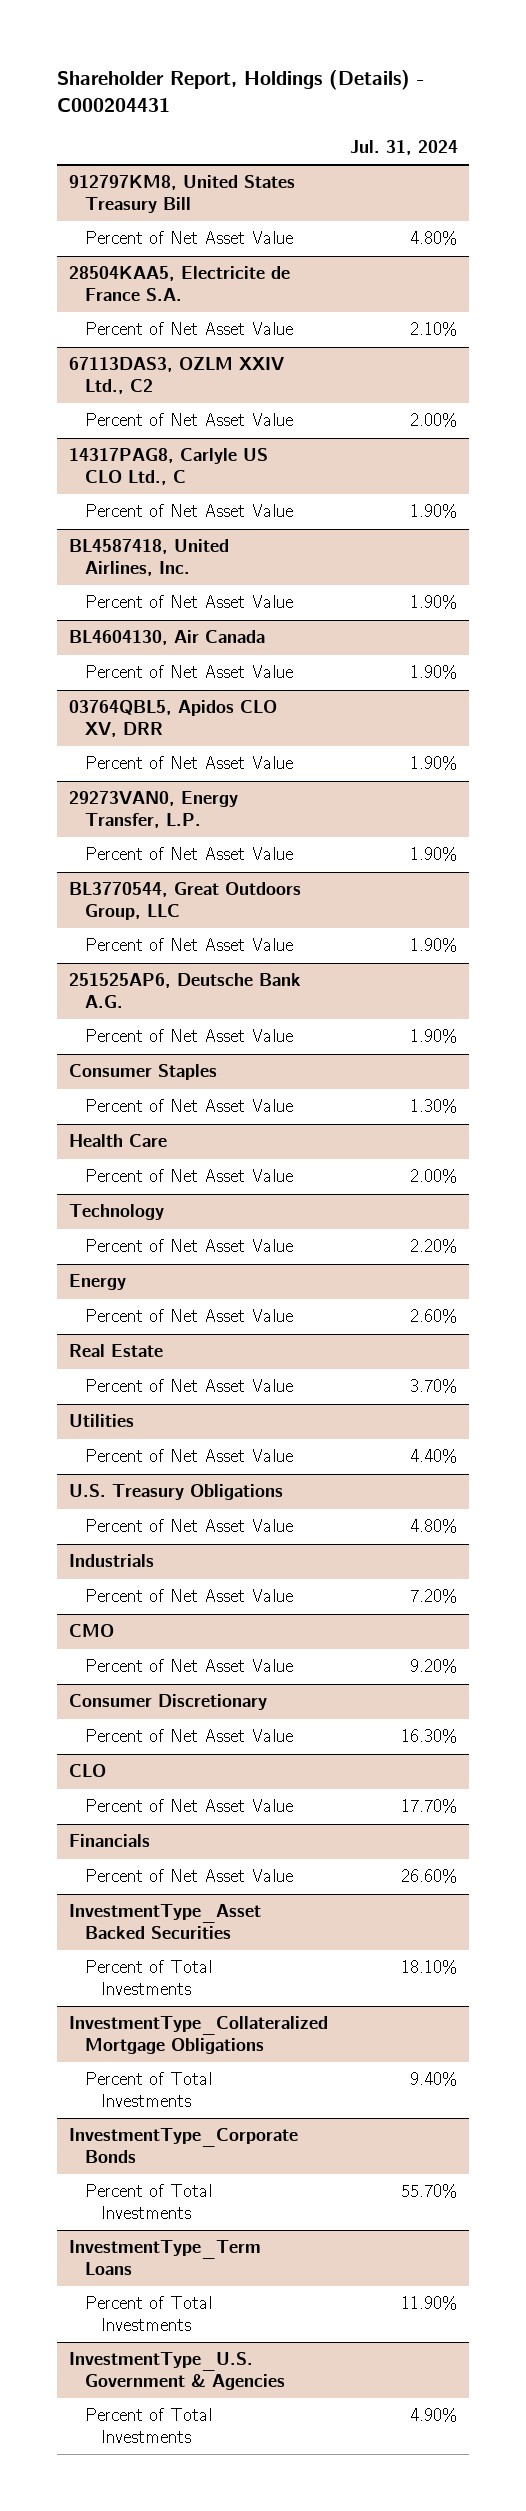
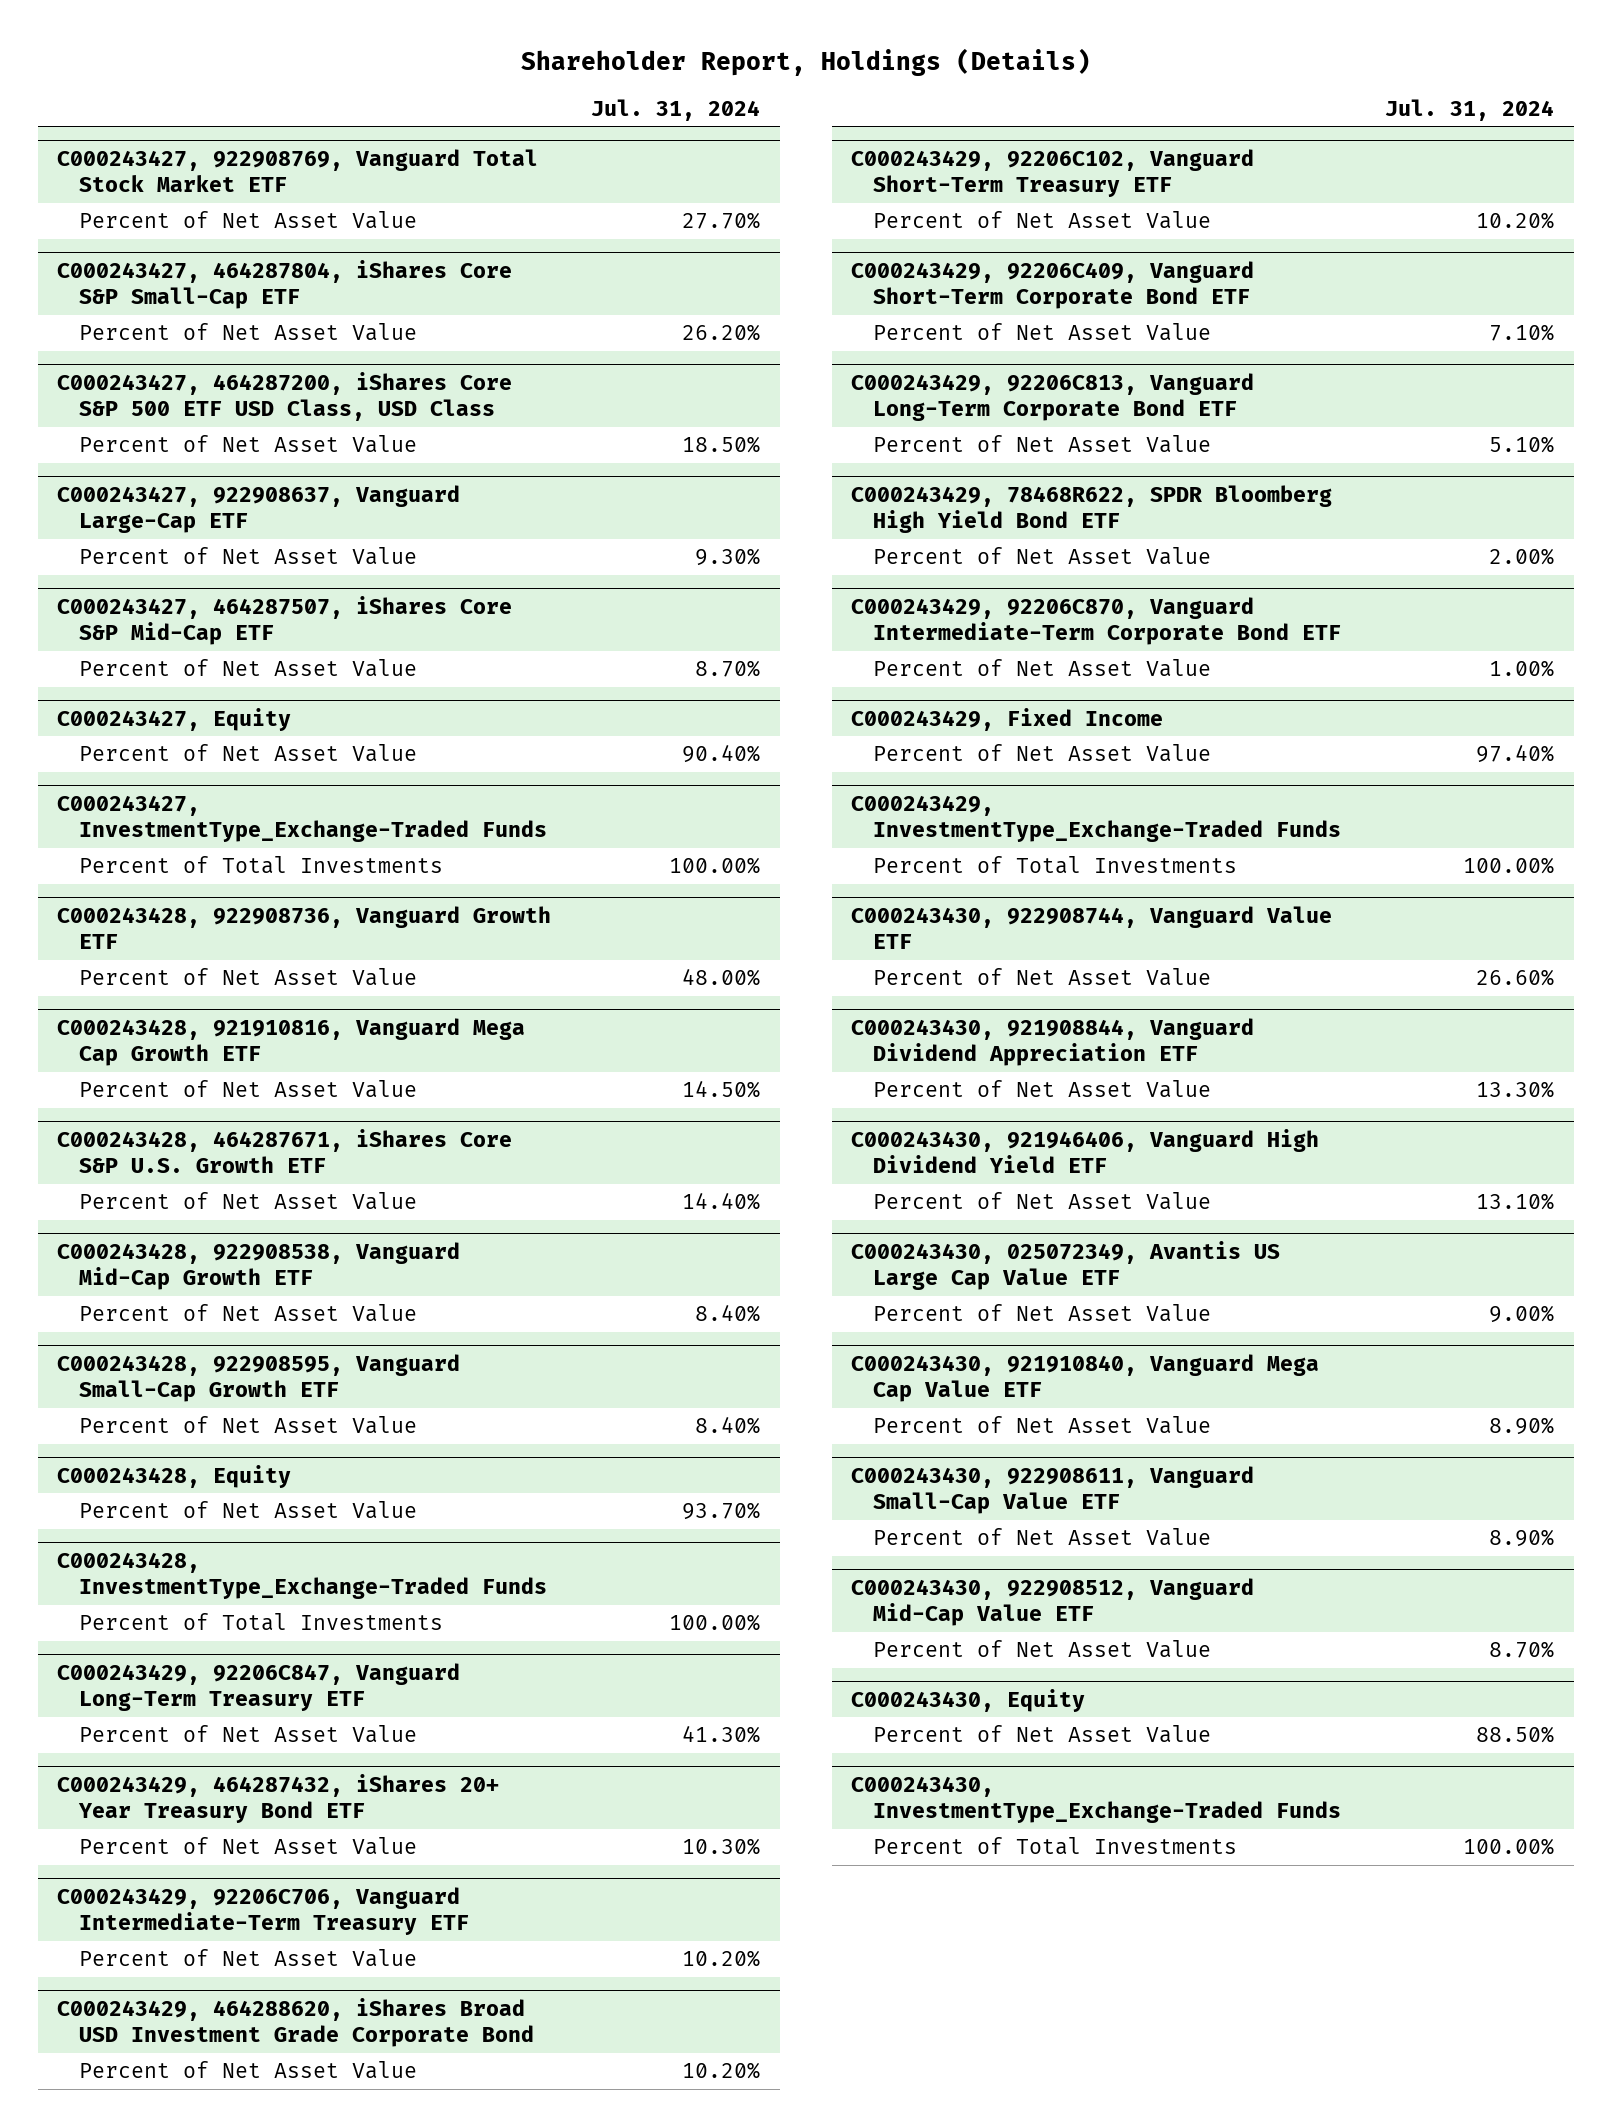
- Shareholder Report, Holdings (Details) - C000204431
+ Shareholder Report, Holdings (Details)
- 912797KM8, United States Treasury Bill
- Percent of Net Asset Value | 4.80%
- 28504KAA5, Electricite de France S.A.
- Percent of Net Asset Value | 2.10%
- 67113DAS3, OZLM XXIV Ltd., C2
- Percent of Net Asset Value | 2.00%
- 14317PAG8, Carlyle US CLO Ltd., C
- Percent of Net Asset Value | 1.90%
- BL4587418, United Airlines, Inc.
- Percent of Net Asset Value | 1.90%
- BL4604130, Air Canada
- Percent of Net Asset Value | 1.90%
- 03764QBL5, Apidos CLO XV, DRR
- Percent of Net Asset Value | 1.90%
- 29273VAN0, Energy Transfer, L.P.
- Percent of Net Asset Value | 1.90%
- BL3770544, Great Outdoors Group, LLC
- Percent of Net Asset Value | 1.90%
- 251525AP6, Deutsche Bank A.G.
- Percent of Net Asset Value | 1.90%
- Consumer Staples
- Percent of Net Asset Value | 1.30%
- Health Care
+ C000243427, 922908769, Vanguard Total Stock Market ETF
+ Percent of Net Asset Value | 27.70%
+ C000243427, 464287804, iShares Core S&P Small-Cap ETF
+ Percent of Net Asset Value | 26.20%
+ C000243427, 464287200, iShares Core S&P 500 ETF USD Class, USD Class
+ Percent of Net Asset Value | 18.50%
+ C000243427, 922908637, Vanguard Large-Cap ETF
+ Percent of Net Asset Value | 9.30%
+ C000243427, 464287507, iShares Core S&P Mid-Cap ETF
+ Percent of Net Asset Value | 8.70%
+ C000243427, Equity
+ Percent of Net Asset Value | 90.40%
+ C000243427, InvestmentType_Exchange-Traded Funds
+ Percent of Total Investments | 100.00%
+ C000243428, 922908736, Vanguard Growth ETF
+ Percent of Net Asset Value | 48.00%
+ C000243428, 921910816, Vanguard Mega Cap Growth ETF
+ Percent of Net Asset Value | 14.50%
+ C000243428, 464287671, iShares Core S&P U.S. Growth ETF
+ Percent of Net Asset Value | 14.40%
+ C000243428, 922908538, Vanguard Mid-Cap Growth ETF
+ Percent of Net Asset Value | 8.40%
+ C000243428, 922908595, Vanguard Small-Cap Growth ETF
+ Percent of Net Asset Value | 8.40%
+ C000243428, Equity
+ Percent of Net Asset Value | 93.70%
+ C000243428, InvestmentType_Exchange-Traded Funds
+ Percent of Total Investments | 100.00%
+ C000243429, 92206C847, Vanguard Long-Term Treasury ETF
+ Percent of Net Asset Value | 41.30%
+ C000243429, 464287432, iShares 20+ Year Treasury Bond ETF
+ Percent of Net Asset Value | 10.30%
+ C000243429, 92206C706, Vanguard Intermediate-Term Treasury ETF
+ Percent of Net Asset Value | 10.20%
+ C000243429, 464288620, iShares Broad USD Investment Grade Corporate Bond
+ Percent of Net Asset Value | 10.20%
+ C000243429, 92206C102, Vanguard Short-Term Treasury ETF
+ Percent of Net Asset Value | 10.20%
+ C000243429, 92206C409, Vanguard Short-Term Corporate Bond ETF
+ Percent of Net Asset Value | 7.10%
+ C000243429, 92206C813, Vanguard Long-Term Corporate Bond ETF
+ Percent of Net Asset Value | 5.10%
+ C000243429, 78468R622, SPDR Bloomberg High Yield Bond ETF
- Technology
- Percent of Net Asset Value | 2.20%
- Energy
- Percent of Net Asset Value | 2.60%
- Real Estate
- Percent of Net Asset Value | 3.70%
- Utilities
- Percent of Net Asset Value | 4.40%
- U.S. Treasury Obligations
- Percent of Net Asset Value | 4.80%
- Industrials
- Percent of Net Asset Value | 7.20%
- CMO
- Percent of Net Asset Value | 9.20%
- Consumer Discretionary
- Percent of Net Asset Value | 16.30%
- CLO
- Percent of Net Asset Value | 17.70%
- Financials
+ C000243429, 92206C870, Vanguard Intermediate-Term Corporate Bond ETF
+ Percent of Net Asset Value | 1.00%
+ C000243429, Fixed Income
+ Percent of Net Asset Value | 97.40%
+ C000243429, InvestmentType_Exchange-Traded Funds
+ Percent of Total Investments | 100.00%
+ C000243430, 922908744, Vanguard Value ETF
- InvestmentType_Asset Backed Securities
- Percent of Total Investments | 18.10%
- InvestmentType_Collateralized Mortgage Obligations
- Percent of Total Investments | 9.40%
- InvestmentType_Corporate Bonds
- Percent of Total Investments | 55.70%
- InvestmentType_Term Loans
- Percent of Total Investments | 11.90%
- InvestmentType_U.S. Government & Agencies
- Percent of Total Investments | 4.90%
+ C000243430, 921908844, Vanguard Dividend Appreciation ETF
+ Percent of Net Asset Value | 13.30%
+ C000243430, 921946406, Vanguard High Dividend Yield ETF
+ Percent of Net Asset Value | 13.10%
+ C000243430, 025072349, Avantis US Large Cap Value ETF
+ Percent of Net Asset Value | 9.00%
+ C000243430, 921910840, Vanguard Mega Cap Value ETF
+ Percent of Net Asset Value | 8.90%
+ C000243430, 922908611, Vanguard Small-Cap Value ETF
+ Percent of Net Asset Value | 8.90%
+ C000243430, 922908512, Vanguard Mid-Cap Value ETF
+ Percent of Net Asset Value | 8.70%
+ C000243430, Equity
+ Percent of Net Asset Value | 88.50%
+ C000243430, InvestmentType_Exchange-Traded Funds
+ Percent of Total Investments | 100.00%

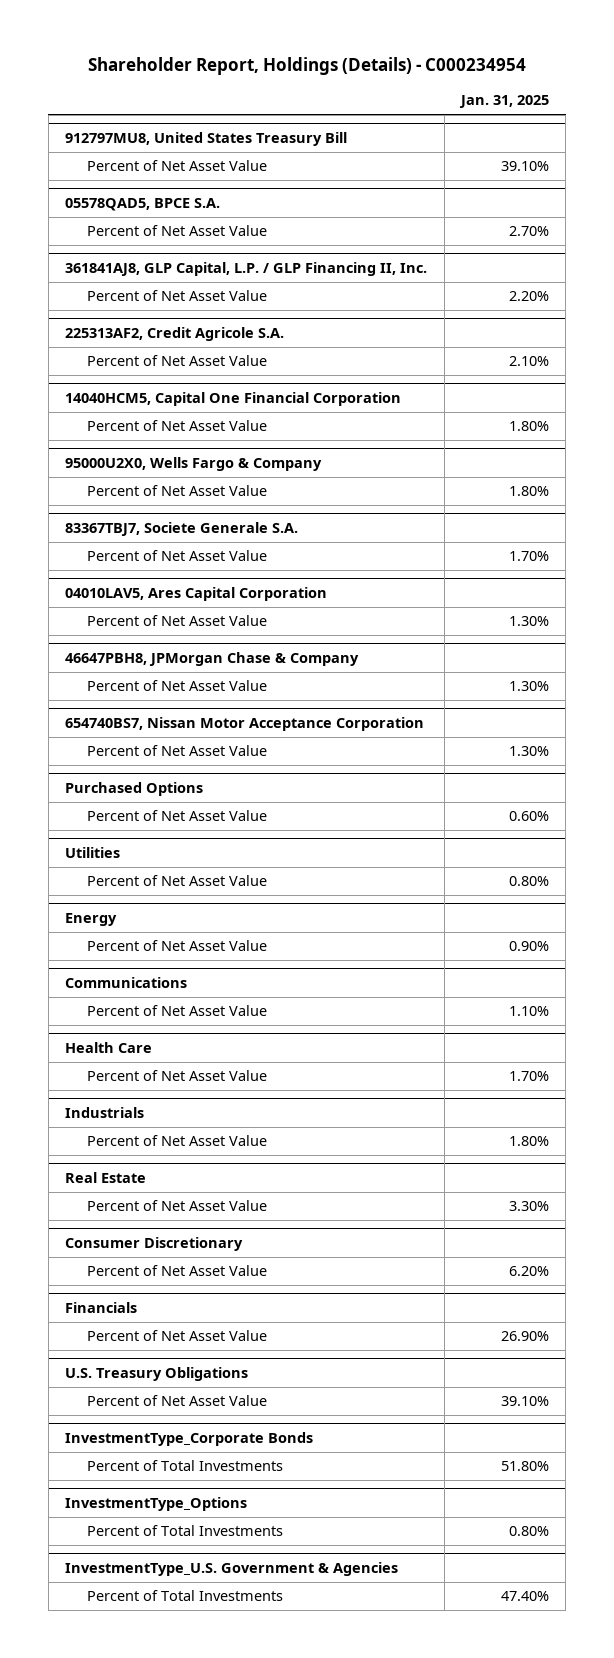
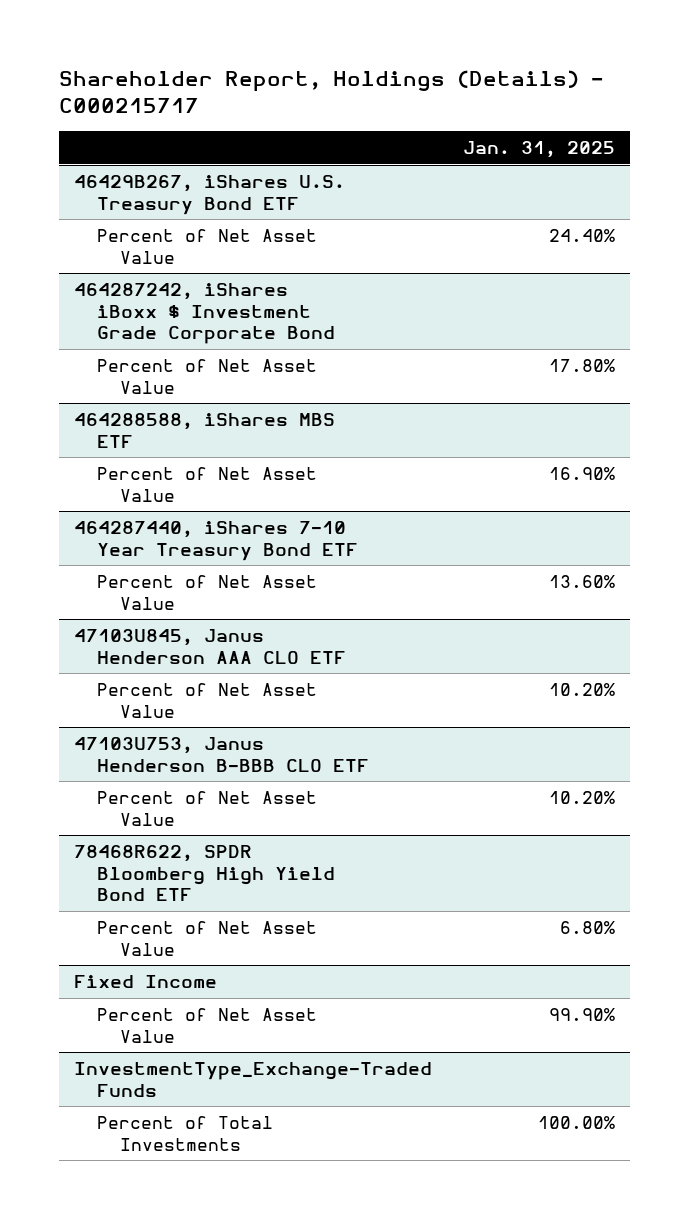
- Shareholder Report, Holdings (Details) - C000234954
+ Shareholder Report, Holdings (Details) - C000215717
- 912797MU8, United States Treasury Bill
- Percent of Net Asset Value | 39.10%
- 05578QAD5, BPCE S.A.
- Percent of Net Asset Value | 2.70%
- 361841AJ8, GLP Capital, L.P. / GLP Financing II, Inc.
- Percent of Net Asset Value | 2.20%
- 225313AF2, Credit Agricole S.A.
- Percent of Net Asset Value | 2.10%
- 14040HCM5, Capital One Financial Corporation
- Percent of Net Asset Value | 1.80%
- 95000U2X0, Wells Fargo & Company
- Percent of Net Asset Value | 1.80%
- 83367TBJ7, Societe Generale S.A.
- Percent of Net Asset Value | 1.70%
- 04010LAV5, Ares Capital Corporation
- Percent of Net Asset Value | 1.30%
- 46647PBH8, JPMorgan Chase & Company
- Percent of Net Asset Value | 1.30%
- 654740BS7, Nissan Motor Acceptance Corporation
- Percent of Net Asset Value | 1.30%
- Purchased Options
- Percent of Net Asset Value | 0.60%
- Utilities
- Percent of Net Asset Value | 0.80%
- Energy
- Percent of Net Asset Value | 0.90%
- Communications
- Percent of Net Asset Value | 1.10%
- Health Care
- Percent of Net Asset Value | 1.70%
- Industrials
- Percent of Net Asset Value | 1.80%
- Real Estate
- Percent of Net Asset Value | 3.30%
- Consumer Discretionary
- Percent of Net Asset Value | 6.20%
- Financials
- Percent of Net Asset Value | 26.90%
- U.S. Treasury Obligations
- Percent of Net Asset Value | 39.10%
- InvestmentType_Corporate Bonds
- Percent of Total Investments | 51.80%
- InvestmentType_Options
- Percent of Total Investments | 0.80%
- InvestmentType_U.S. Government & Agencies
- Percent of Total Investments | 47.40%
+ 46429B267, iShares U.S. Treasury Bond ETF
+ Percent of Net Asset Value | 24.40%
+ 464287242, iShares iBoxx $ Investment Grade Corporate Bond
+ Percent of Net Asset Value | 17.80%
+ 464288588, iShares MBS ETF
+ Percent of Net Asset Value | 16.90%
+ 464287440, iShares 7-10 Year Treasury Bond ETF
+ Percent of Net Asset Value | 13.60%
+ 47103U845, Janus Henderson AAA CLO ETF
+ Percent of Net Asset Value | 10.20%
+ 47103U753, Janus Henderson B-BBB CLO ETF
+ Percent of Net Asset Value | 10.20%
+ 78468R622, SPDR Bloomberg High Yield Bond ETF
+ Percent of Net Asset Value | 6.80%
+ Fixed Income
+ Percent of Net Asset Value | 99.90%
+ InvestmentType_Exchange-Traded Funds
+ Percent of Total Investments | 100.00%

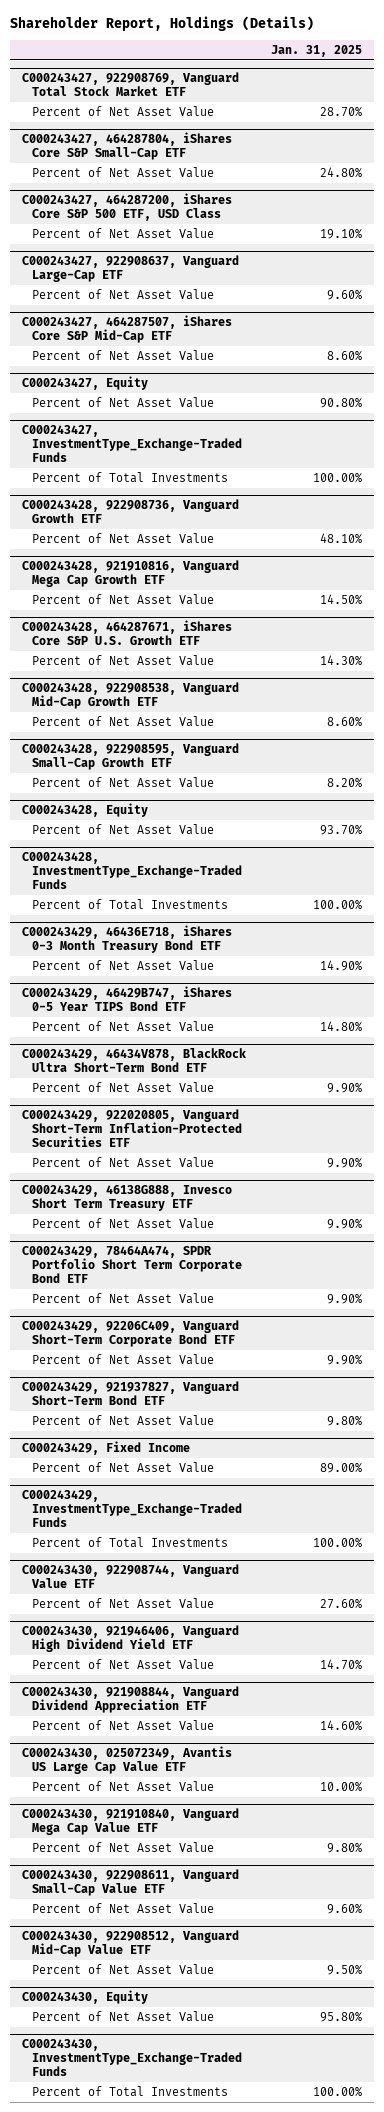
- Shareholder Report, Holdings (Details) - C000215717
+ Shareholder Report, Holdings (Details)
- 46429B267, iShares U.S. Treasury Bond ETF
- Percent of Net Asset Value | 24.40%
- 464287242, iShares iBoxx $ Investment Grade Corporate Bond
- Percent of Net Asset Value | 17.80%
- 464288588, iShares MBS ETF
- Percent of Net Asset Value | 16.90%
- 464287440, iShares 7-10 Year Treasury Bond ETF
- Percent of Net Asset Value | 13.60%
- 47103U845, Janus Henderson AAA CLO ETF
- Percent of Net Asset Value | 10.20%
- 47103U753, Janus Henderson B-BBB CLO ETF
- Percent of Net Asset Value | 10.20%
- 78468R622, SPDR Bloomberg High Yield Bond ETF
- Percent of Net Asset Value | 6.80%
- Fixed Income
- Percent of Net Asset Value | 99.90%
- InvestmentType_Exchange-Traded Funds
+ C000243427, 922908769, Vanguard Total Stock Market ETF
+ Percent of Net Asset Value | 28.70%
+ C000243427, 464287804, iShares Core S&P Small-Cap ETF
+ Percent of Net Asset Value | 24.80%
+ C000243427, 464287200, iShares Core S&P 500 ETF, USD Class
+ Percent of Net Asset Value | 19.10%
+ C000243427, 922908637, Vanguard Large-Cap ETF
+ Percent of Net Asset Value | 9.60%
+ C000243427, 464287507, iShares Core S&P Mid-Cap ETF
+ Percent of Net Asset Value | 8.60%
+ C000243427, Equity
+ Percent of Net Asset Value | 90.80%
+ C000243427, InvestmentType_Exchange-Traded Funds
+ C000243428, 922908736, Vanguard Growth ETF
+ Percent of Net Asset Value | 48.10%
+ C000243428, 921910816, Vanguard Mega Cap Growth ETF
+ Percent of Net Asset Value | 14.50%
+ C000243428, 464287671, iShares Core S&P U.S. Growth ETF
+ Percent of Net Asset Value | 14.30%
+ C000243428, 922908538, Vanguard Mid-Cap Growth ETF
+ Percent of Net Asset Value | 8.60%
+ C000243428, 922908595, Vanguard Small-Cap Growth ETF
+ Percent of Net Asset Value | 8.20%
+ C000243428, Equity
+ Percent of Net Asset Value | 93.70%
+ C000243428, InvestmentType_Exchange-Traded Funds
+ Percent of Total Investments | 100.00%
+ C000243429, 46436E718, iShares 0-3 Month Treasury Bond ETF
+ Percent of Net Asset Value | 14.90%
+ C000243429, 46429B747, iShares 0-5 Year TIPS Bond ETF
+ Percent of Net Asset Value | 14.80%
+ C000243429, 46434V878, BlackRock Ultra Short-Term Bond ETF
+ Percent of Net Asset Value | 9.90%
+ C000243429, 922020805, Vanguard Short-Term Inflation-Protected Securities ETF
+ Percent of Net Asset Value | 9.90%
+ C000243429, 46138G888, Invesco Short Term Treasury ETF
+ Percent of Net Asset Value | 9.90%
+ C000243429, 78464A474, SPDR Portfolio Short Term Corporate Bond ETF
+ Percent of Net Asset Value | 9.90%
+ C000243429, 92206C409, Vanguard Short-Term Corporate Bond ETF
+ Percent of Net Asset Value | 9.90%
+ C000243429, 921937827, Vanguard Short-Term Bond ETF
+ Percent of Net Asset Value | 9.80%
+ C000243429, Fixed Income
+ Percent of Net Asset Value | 89.00%
+ C000243429, InvestmentType_Exchange-Traded Funds
+ Percent of Total Investments | 100.00%
+ C000243430, 922908744, Vanguard Value ETF
+ Percent of Net Asset Value | 27.60%
+ C000243430, 921946406, Vanguard High Dividend Yield ETF
+ Percent of Net Asset Value | 14.70%
+ C000243430, 921908844, Vanguard Dividend Appreciation ETF
+ Percent of Net Asset Value | 14.60%
+ C000243430, 025072349, Avantis US Large Cap Value ETF
+ Percent of Net Asset Value | 10.00%
+ C000243430, 921910840, Vanguard Mega Cap Value ETF
+ Percent of Net Asset Value | 9.80%
+ C000243430, 922908611, Vanguard Small-Cap Value ETF
+ Percent of Net Asset Value | 9.60%
+ C000243430, 922908512, Vanguard Mid-Cap Value ETF
+ Percent of Net Asset Value | 9.50%
+ C000243430, Equity
+ Percent of Net Asset Value | 95.80%
+ C000243430, InvestmentType_Exchange-Traded Funds
+ Percent of Total Investments | 100.00%

